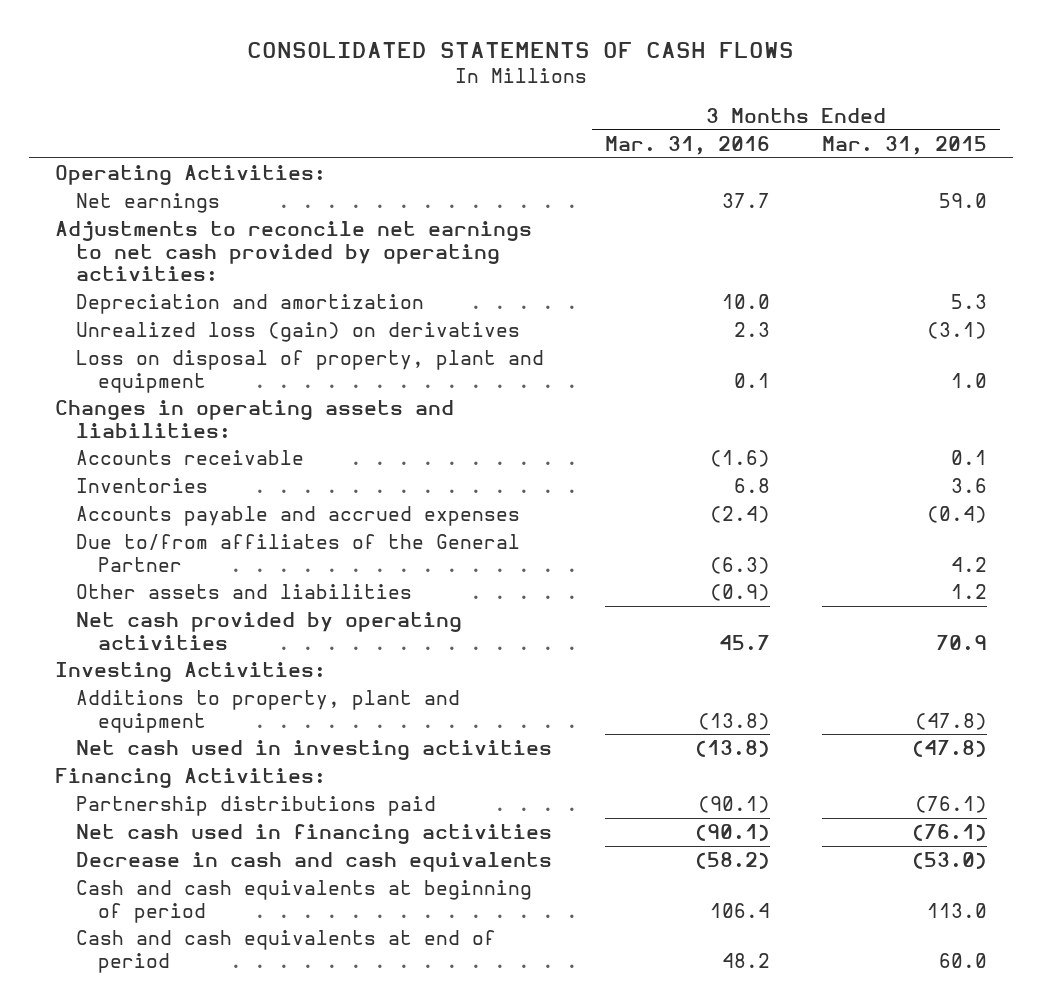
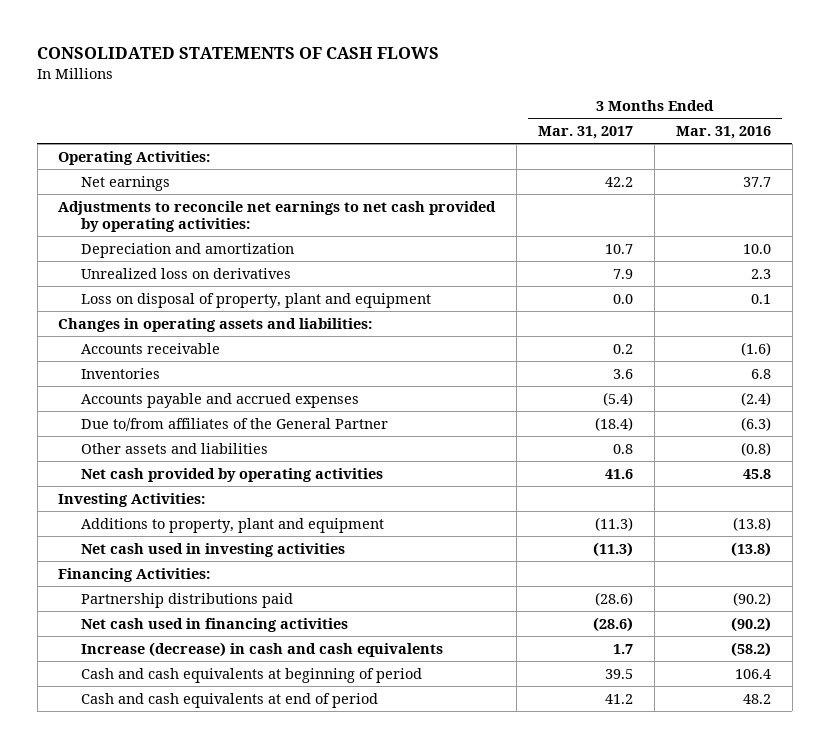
- | 3 Months Ended Mar. 31, 2016 | 3 Months Ended Mar. 31, 2015
+ | 3 Months Ended Mar. 31, 2017 | 3 Months Ended Mar. 31, 2016
- Unrealized loss (gain) on derivatives | 2.3 | (3.1)
+ Unrealized loss on derivatives | 7.9 | 2.3
- Other assets and liabilities | (0.9) | 1.2
- Net cash provided by operating activities | 45.7 | 70.9
+ Other assets and liabilities | 0.8 | (0.8)
+ Net cash provided by operating activities | 41.6 | 45.8
- Partnership distributions paid | (90.1) | (76.1)
- Net cash used in financing activities | (90.1) | (76.1)
- Decrease in cash and cash equivalents | (58.2) | (53.0)
+ Partnership distributions paid | (28.6) | (90.2)
+ Net cash used in financing activities | (28.6) | (90.2)
+ Increase (decrease) in cash and cash equivalents | 1.7 | (58.2)

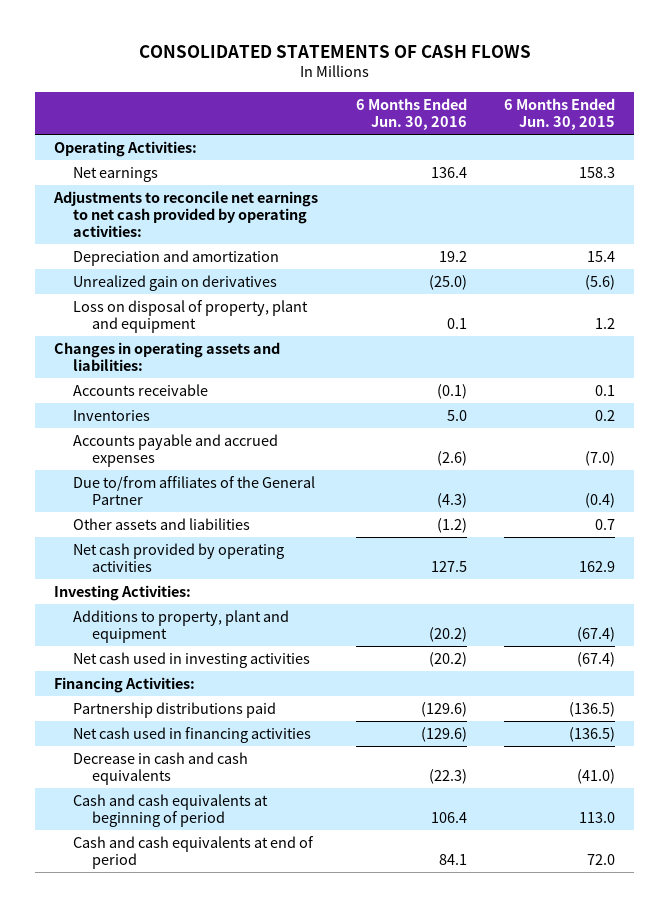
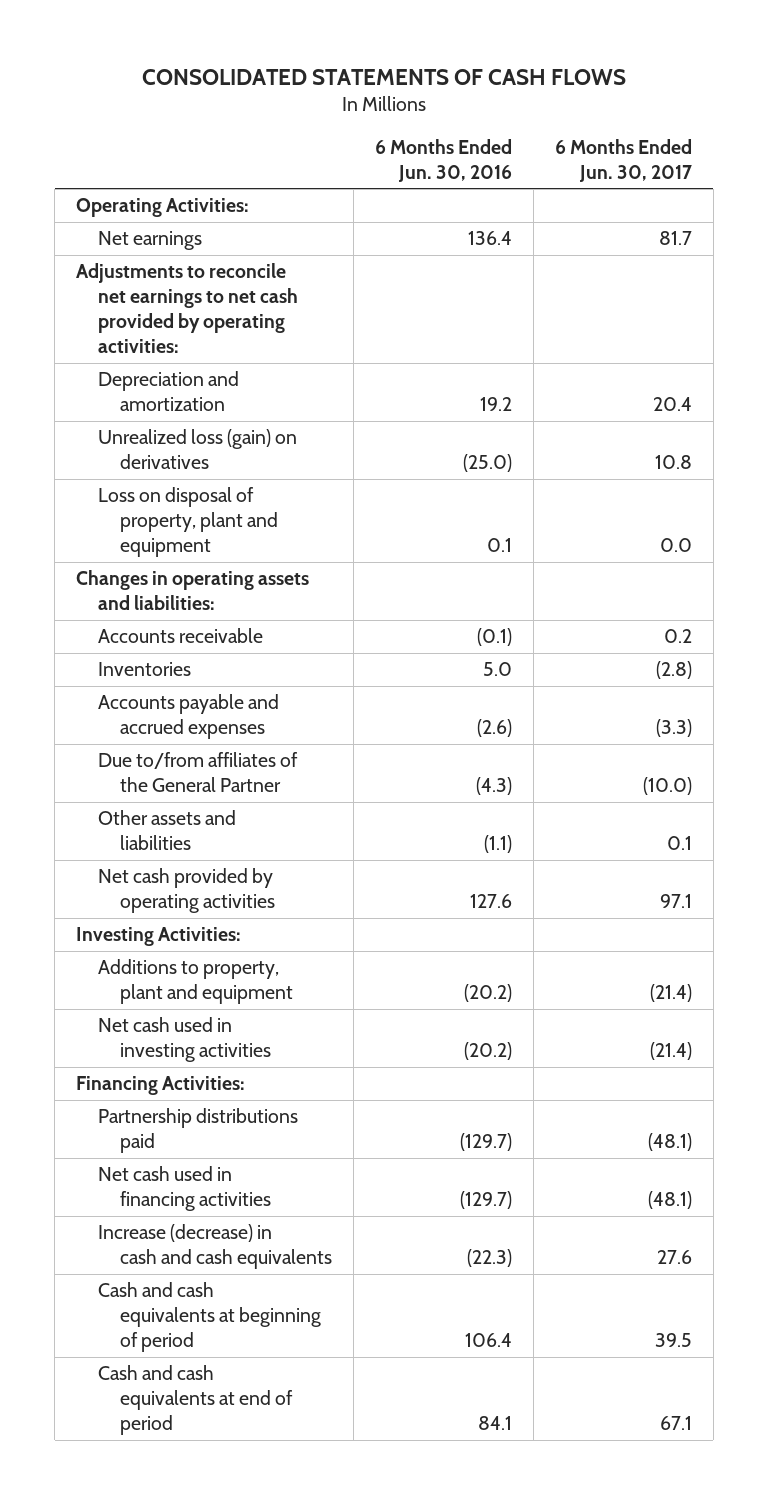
- | 6 Months Ended Jun. 30, 2016 | 6 Months Ended Jun. 30, 2015
+ | 6 Months Ended Jun. 30, 2016 | 6 Months Ended Jun. 30, 2017
- Unrealized gain on derivatives | (25.0) | (5.6)
+ Unrealized loss (gain) on derivatives | (25.0) | 10.8
- Other assets and liabilities | (1.2) | 0.7
- Net cash provided by operating activities | 127.5 | 162.9
+ Other assets and liabilities | (1.1) | 0.1
+ Net cash provided by operating activities | 127.6 | 97.1
- Partnership distributions paid | (129.6) | (136.5)
- Net cash used in financing activities | (129.6) | (136.5)
- Decrease in cash and cash equivalents | (22.3) | (41.0)
+ Partnership distributions paid | (129.7) | (48.1)
+ Net cash used in financing activities | (129.7) | (48.1)
+ Increase (decrease) in cash and cash equivalents | (22.3) | 27.6

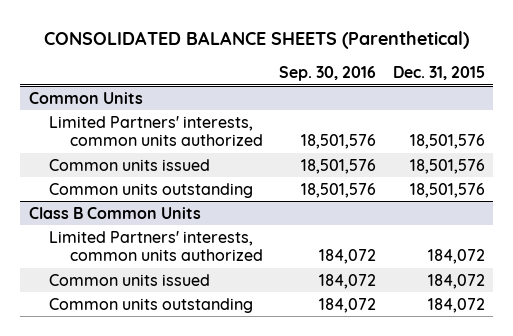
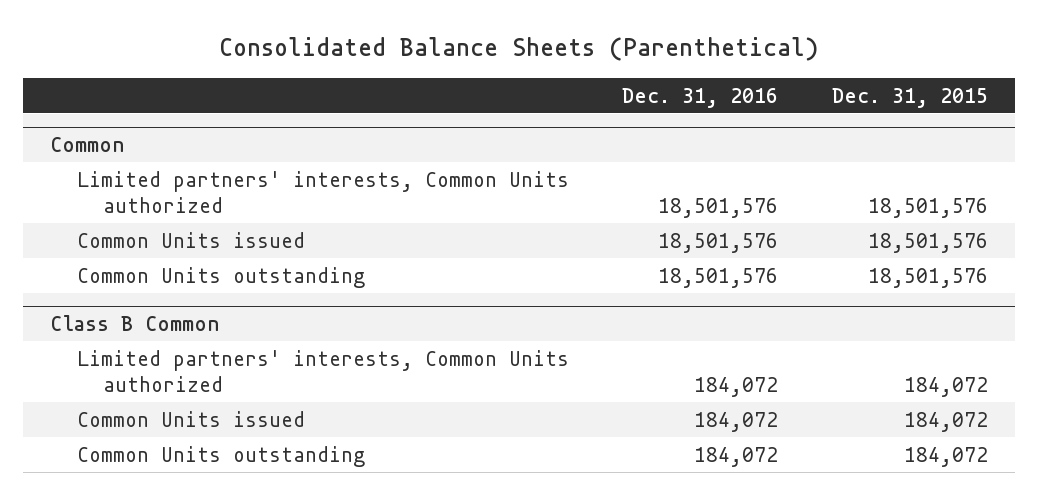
- CONSOLIDATED BALANCE SHEETS (Parenthetical)
+ Consolidated Balance Sheets (Parenthetical)
- | Sep. 30, 2016 | Dec. 31, 2015
+ | Dec. 31, 2016 | Dec. 31, 2015
- Common Units
- Limited Partners' interests, common units authorized | 18,501,576 | 18,501,576
- Common units issued | 18,501,576 | 18,501,576
- Common units outstanding | 18,501,576 | 18,501,576
- Class B Common Units
- Limited Partners' interests, common units authorized | 184,072 | 184,072
- Common units issued | 184,072 | 184,072
- Common units outstanding | 184,072 | 184,072
+ Common
+ Limited partners' interests, Common Units authorized | 18,501,576 | 18,501,576
+ Common Units issued | 18,501,576 | 18,501,576
+ Common Units outstanding | 18,501,576 | 18,501,576
+ Class B Common
+ Limited partners' interests, Common Units authorized | 184,072 | 184,072
+ Common Units issued | 184,072 | 184,072
+ Common Units outstanding | 184,072 | 184,072

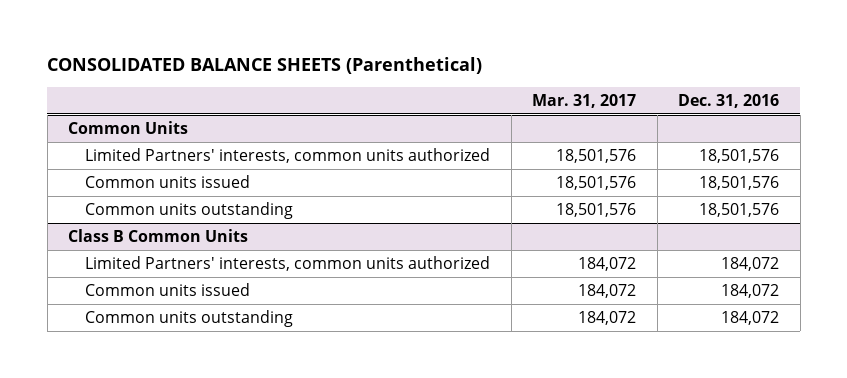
- Consolidated Balance Sheets (Parenthetical)
+ CONSOLIDATED BALANCE SHEETS (Parenthetical)
- | Dec. 31, 2016 | Dec. 31, 2015
+ | Mar. 31, 2017 | Dec. 31, 2016
- Common
- Limited partners' interests, Common Units authorized | 18,501,576 | 18,501,576
- Common Units issued | 18,501,576 | 18,501,576
- Common Units outstanding | 18,501,576 | 18,501,576
- Class B Common
- Limited partners' interests, Common Units authorized | 184,072 | 184,072
- Common Units issued | 184,072 | 184,072
- Common Units outstanding | 184,072 | 184,072
+ Common Units
+ Limited Partners' interests, common units authorized | 18,501,576 | 18,501,576
+ Common units issued | 18,501,576 | 18,501,576
+ Common units outstanding | 18,501,576 | 18,501,576
+ Class B Common Units
+ Limited Partners' interests, common units authorized | 184,072 | 184,072
+ Common units issued | 184,072 | 184,072
+ Common units outstanding | 184,072 | 184,072

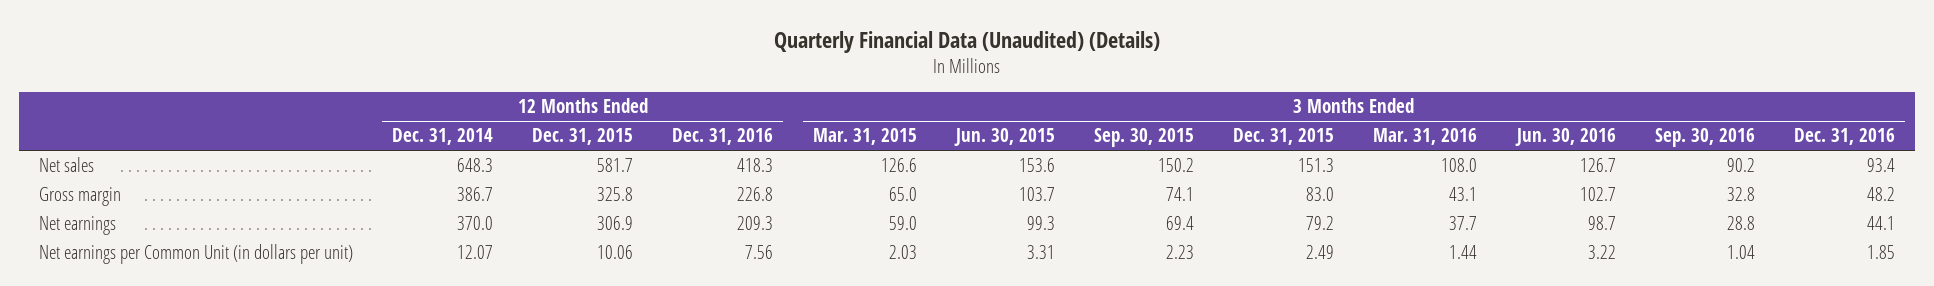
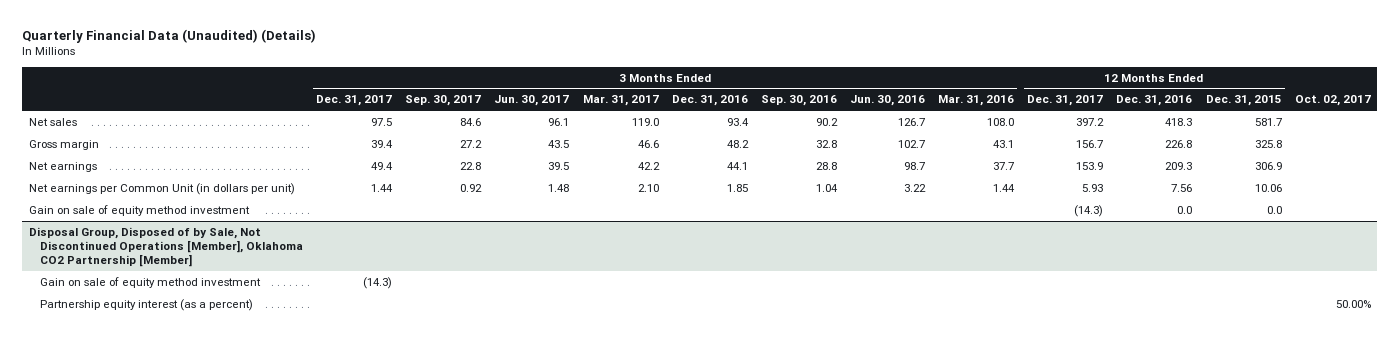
- | 12 Months Ended Dec. 31, 2014 | 12 Months Ended Dec. 31, 2015 | 12 Months Ended Dec. 31, 2016 | 3 Months Ended Mar. 31, 2015 | 3 Months Ended Jun. 30, 2015 | 3 Months Ended Sep. 30, 2015 | 3 Months Ended Dec. 31, 2015 | 3 Months Ended Mar. 31, 2016 | 3 Months Ended Jun. 30, 2016 | 3 Months Ended Sep. 30, 2016 | 3 Months Ended Dec. 31, 2016
+ | 3 Months Ended Dec. 31, 2017 | 3 Months Ended Sep. 30, 2017 | 3 Months Ended Jun. 30, 2017 | 3 Months Ended Mar. 31, 2017 | 3 Months Ended Dec. 31, 2016 | 3 Months Ended Sep. 30, 2016 | 3 Months Ended Jun. 30, 2016 | 3 Months Ended Mar. 31, 2016 | 12 Months Ended Dec. 31, 2017 | 12 Months Ended Dec. 31, 2016 | 12 Months Ended Dec. 31, 2015 | Oct. 02, 2017
+ Gain on sale of equity method investment | | | | | | | | | (14.3) | 0.0 | 0.0 |
+ Disposal Group, Disposed of by Sale, Not Discontinued Operations [Member], Oklahoma CO2 Partnership [Member]
+ Gain on sale of equity method investment | (14.3) | | | | | | | | | | |
+ Partnership equity interest (as a percent) | | | | | | | | | | | | 50.00%

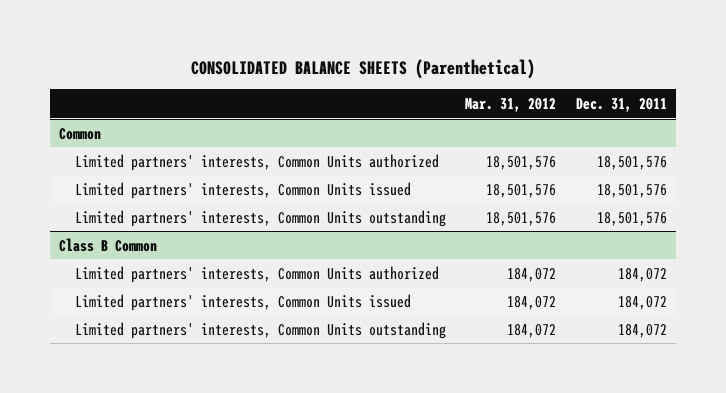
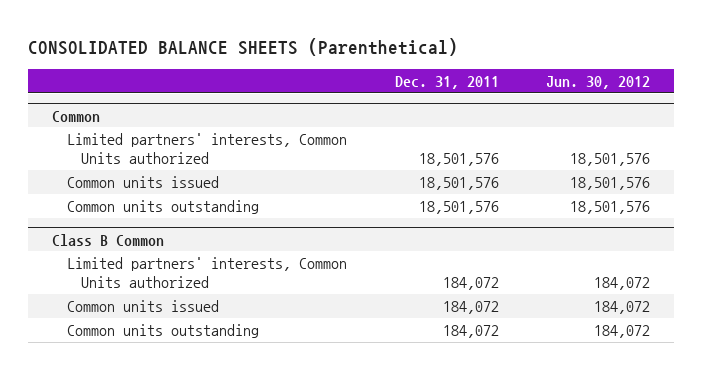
- | Mar. 31, 2012 | Dec. 31, 2011
+ | Dec. 31, 2011 | Jun. 30, 2012
@ Common
- Limited partners' interests, Common Units issued | 18,501,576 | 18,501,576
- Limited partners' interests, Common Units outstanding | 18,501,576 | 18,501,576
+ Common units issued | 18,501,576 | 18,501,576
+ Common units outstanding | 18,501,576 | 18,501,576
@ Class B Common
- Limited partners' interests, Common Units issued | 184,072 | 184,072
- Limited partners' interests, Common Units outstanding | 184,072 | 184,072
+ Common units issued | 184,072 | 184,072
+ Common units outstanding | 184,072 | 184,072

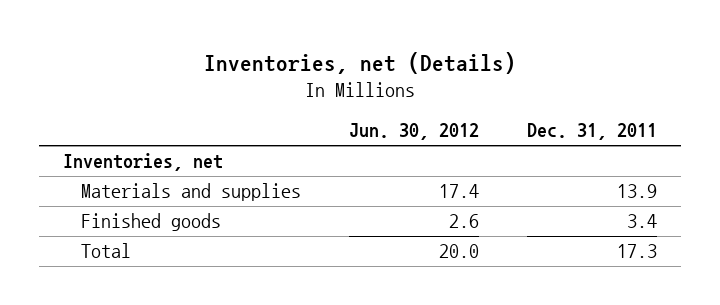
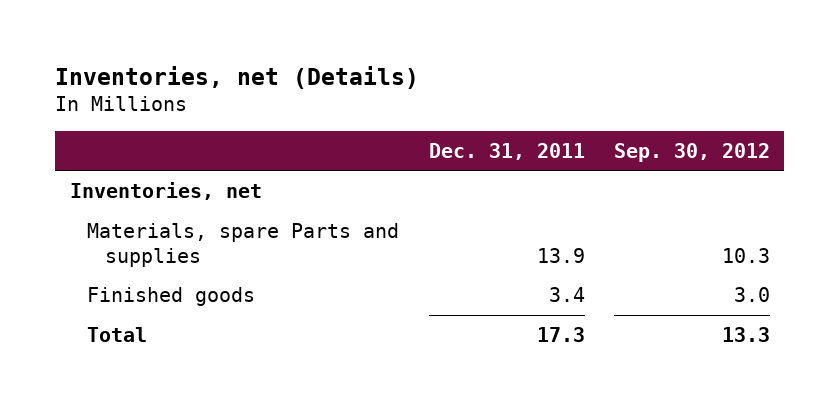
- | Jun. 30, 2012 | Dec. 31, 2011
+ | Dec. 31, 2011 | Sep. 30, 2012
- Materials and supplies | 17.4 | 13.9
+ Materials, spare Parts and supplies | 13.9 | 10.3

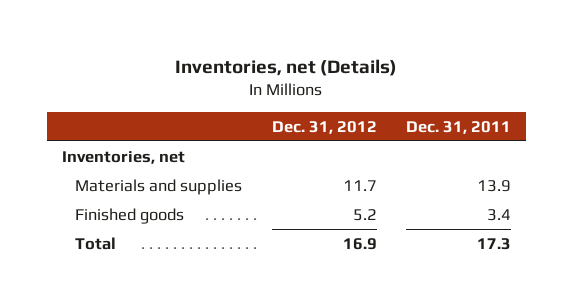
- | Dec. 31, 2011 | Sep. 30, 2012
+ | Dec. 31, 2012 | Dec. 31, 2011
- Materials, spare Parts and supplies | 13.9 | 10.3
+ Materials and supplies | 11.7 | 13.9

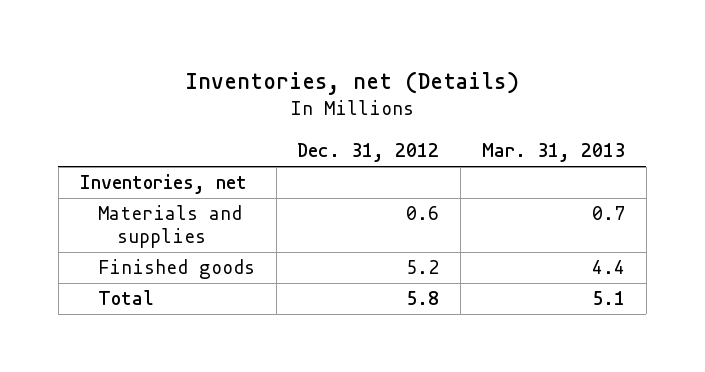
- | Dec. 31, 2012 | Dec. 31, 2011
+ | Dec. 31, 2012 | Mar. 31, 2013
- Materials and supplies | 11.7 | 13.9
+ Materials and supplies | 0.6 | 0.7
- Total | 16.9 | 17.3
+ Total | 5.8 | 5.1

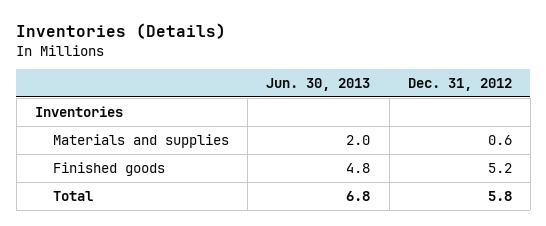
- Inventories, net (Details)
+ Inventories (Details)
- | Dec. 31, 2012 | Mar. 31, 2013
+ | Jun. 30, 2013 | Dec. 31, 2012
- Inventories, net
+ Inventories

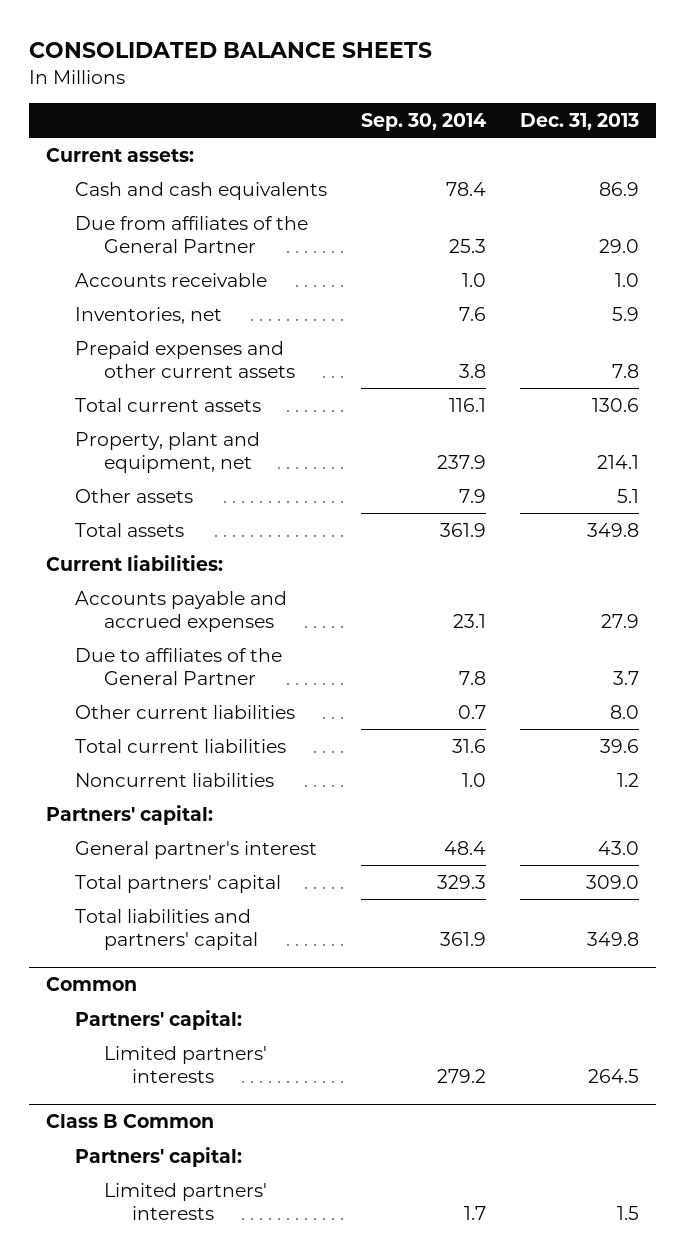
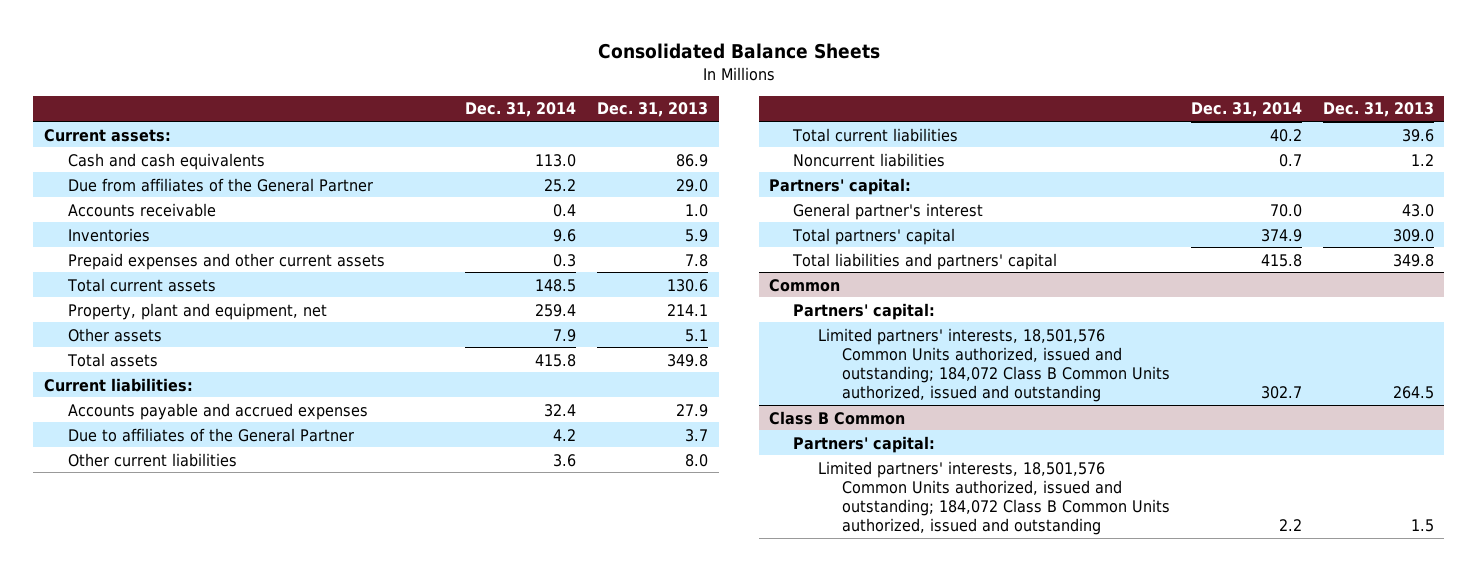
- CONSOLIDATED BALANCE SHEETS
+ Consolidated Balance Sheets
- | Sep. 30, 2014 | Dec. 31, 2013
+ | Dec. 31, 2014 | Dec. 31, 2013
- Inventories, net | 7.6 | 5.9
+ Inventories | 9.6 | 5.9
@ Common
- Limited partners' interests | 279.2 | 264.5
+ Limited partners' interests, 18,501,576 Common Units authorized, issued and outstanding; 184,072 Class B Common Units authorized, issued and outstanding | 302.7 | 264.5
@ Class B Common
- Limited partners' interests | 1.7 | 1.5
+ Limited partners' interests, 18,501,576 Common Units authorized, issued and outstanding; 184,072 Class B Common Units authorized, issued and outstanding | 2.2 | 1.5

